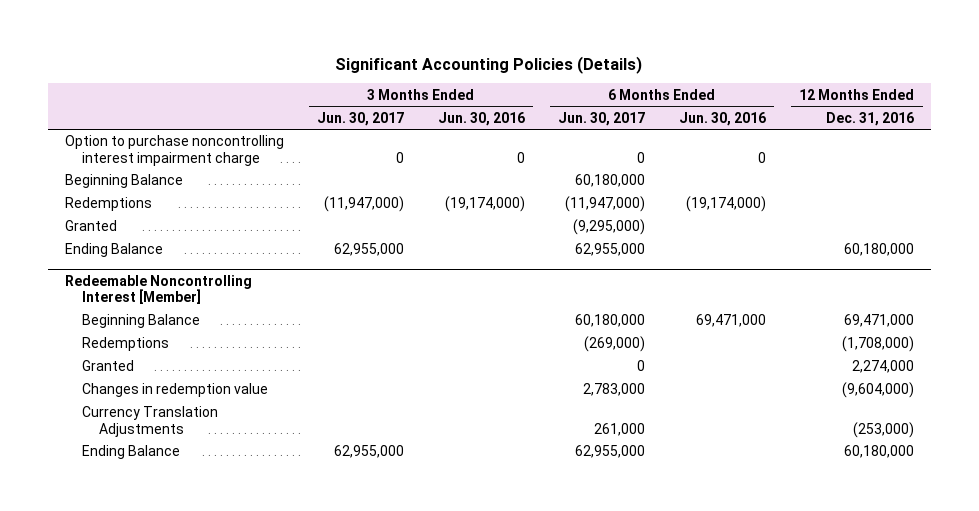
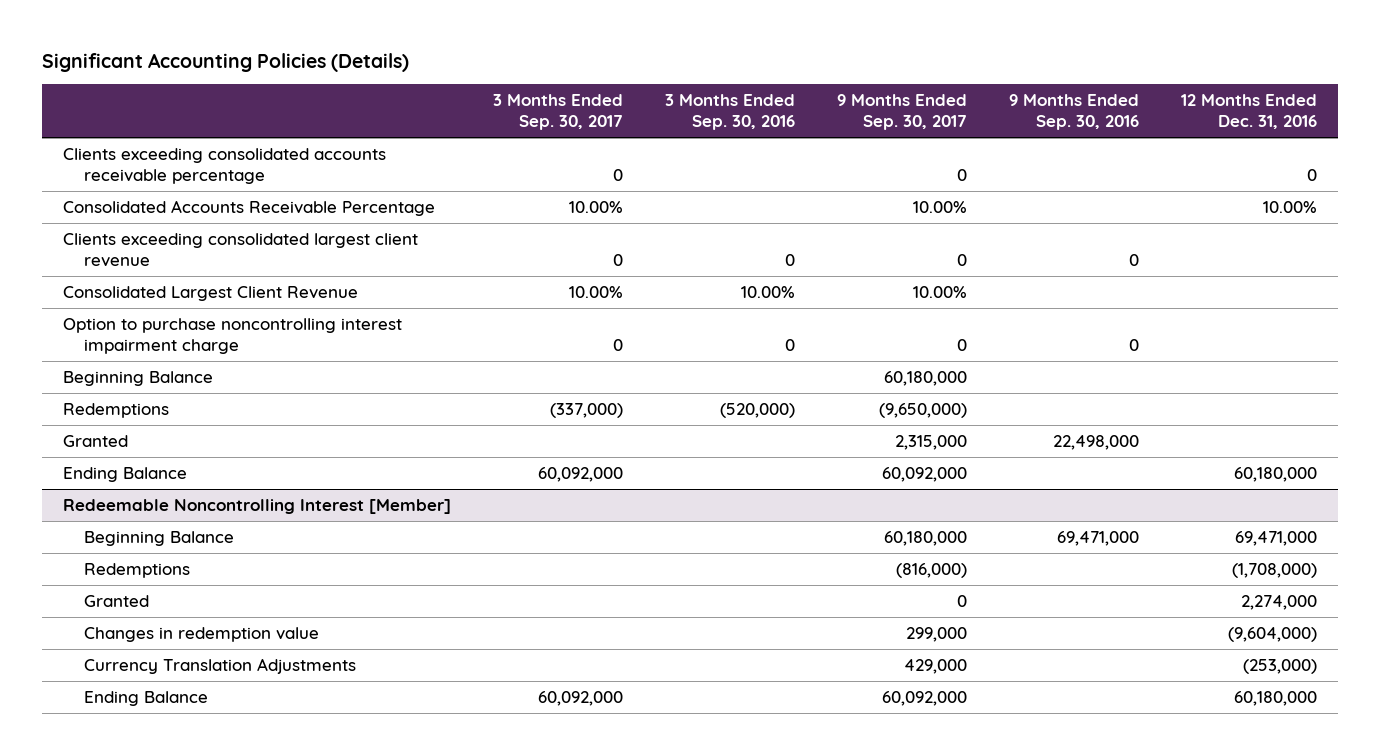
- | 3 Months Ended Jun. 30, 2017 | 3 Months Ended Jun. 30, 2016 | 6 Months Ended Jun. 30, 2017 | 6 Months Ended Jun. 30, 2016 | 12 Months Ended Dec. 31, 2016
+ | 3 Months Ended Sep. 30, 2017 | 3 Months Ended Sep. 30, 2016 | 9 Months Ended Sep. 30, 2017 | 9 Months Ended Sep. 30, 2016 | 12 Months Ended Dec. 31, 2016
+ Clients exceeding consolidated accounts receivable percentage | 0 | | 0 | | 0
+ Consolidated Accounts Receivable Percentage | 10.00% | | 10.00% | | 10.00%
+ Clients exceeding consolidated largest client revenue | 0 | 0 | 0 | 0 |
+ Consolidated Largest Client Revenue | 10.00% | 10.00% | 10.00% | |

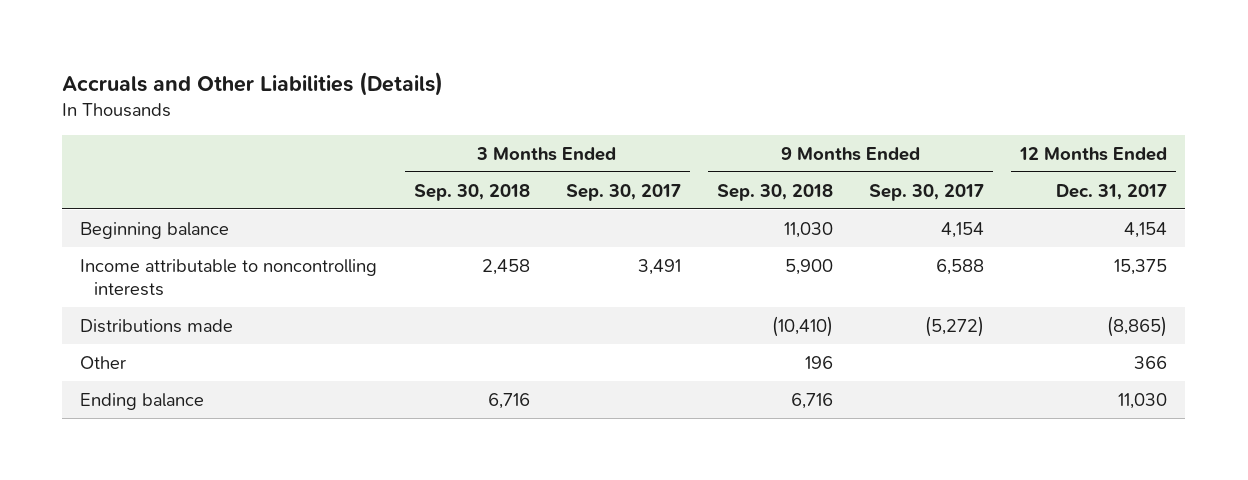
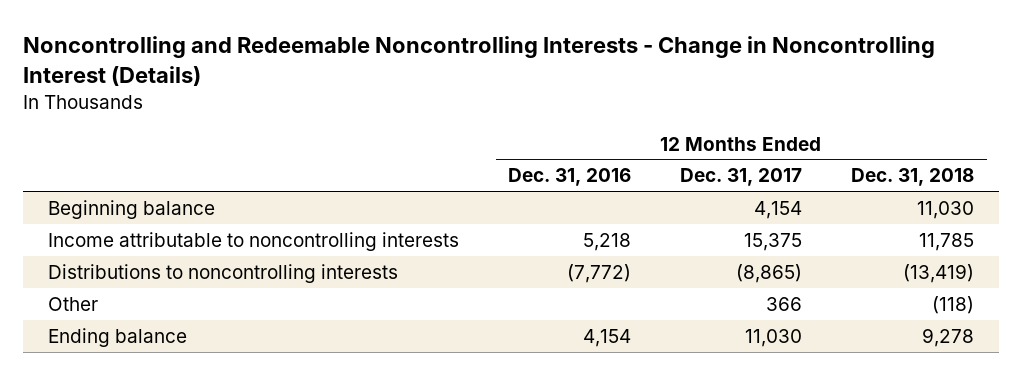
- Accruals and Other Liabilities (Details)
+ Noncontrolling and Redeemable Noncontrolling Interests - Change in Noncontrolling Interest (Details)
- | 3 Months Ended Sep. 30, 2018 | 3 Months Ended Sep. 30, 2017 | 9 Months Ended Sep. 30, 2018 | 9 Months Ended Sep. 30, 2017 | 12 Months Ended Dec. 31, 2017
+ | 12 Months Ended Dec. 31, 2016 | 12 Months Ended Dec. 31, 2017 | 12 Months Ended Dec. 31, 2018
- Distributions made | | | (10,410) | (5,272) | (8,865)
+ Distributions to noncontrolling interests | (7,772) | (8,865) | (13,419)

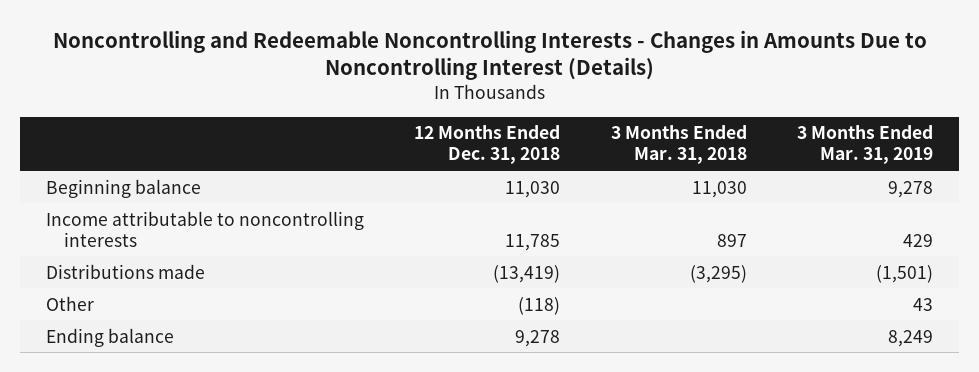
- Noncontrolling and Redeemable Noncontrolling Interests - Change in Noncontrolling Interest (Details)
+ Noncontrolling and Redeemable Noncontrolling Interests - Changes in Amounts Due to Noncontrolling Interest (Details)
- | 12 Months Ended Dec. 31, 2016 | 12 Months Ended Dec. 31, 2017 | 12 Months Ended Dec. 31, 2018
+ | 12 Months Ended Dec. 31, 2018 | 3 Months Ended Mar. 31, 2018 | 3 Months Ended Mar. 31, 2019
- Distributions to noncontrolling interests | (7,772) | (8,865) | (13,419)
+ Distributions made | (13,419) | (3,295) | (1,501)

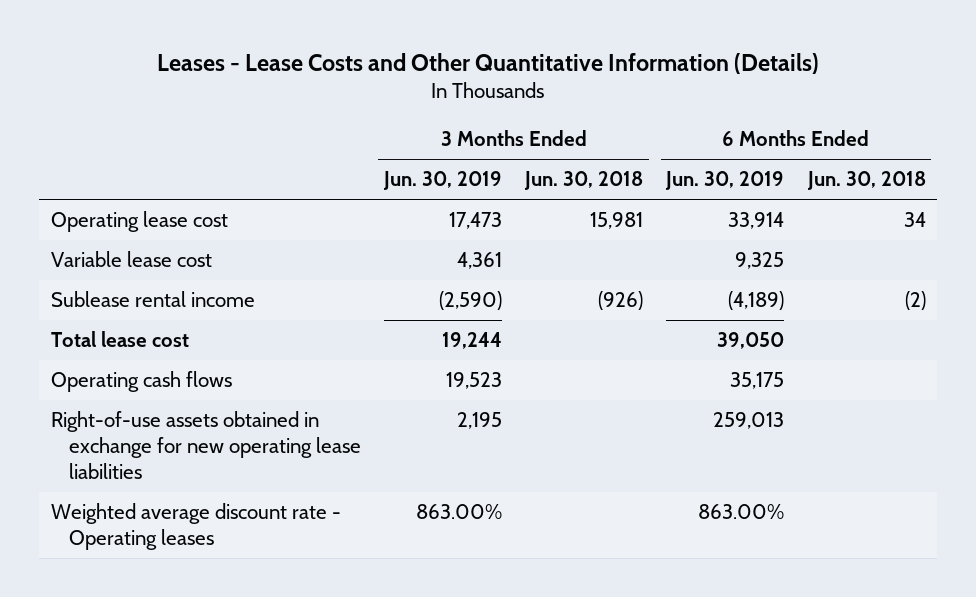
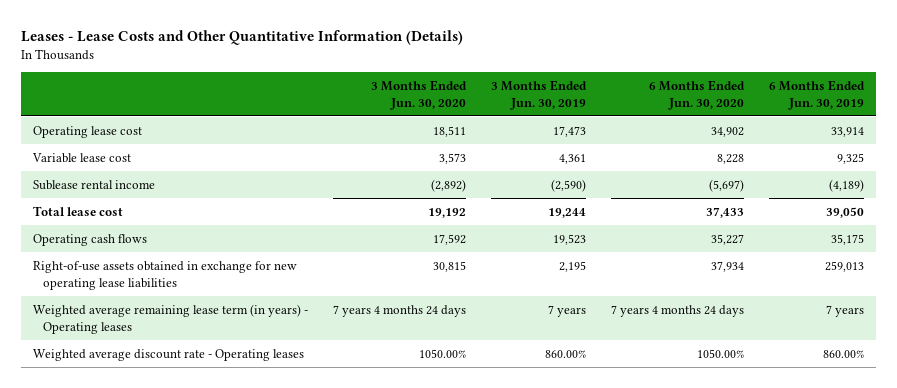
- | 3 Months Ended Jun. 30, 2019 | 3 Months Ended Jun. 30, 2018 | 6 Months Ended Jun. 30, 2019 | 6 Months Ended Jun. 30, 2018
+ | 3 Months Ended Jun. 30, 2020 | 3 Months Ended Jun. 30, 2019 | 6 Months Ended Jun. 30, 2020 | 6 Months Ended Jun. 30, 2019
- Weighted average discount rate - Operating leases | 863.00% | | 863.00% |
+ Weighted average remaining lease term (in years) - Operating leases | 7 years 4 months 24 days | 7 years | 7 years 4 months 24 days | 7 years
+ Weighted average discount rate - Operating leases | 1050.00% | 860.00% | 1050.00% | 860.00%

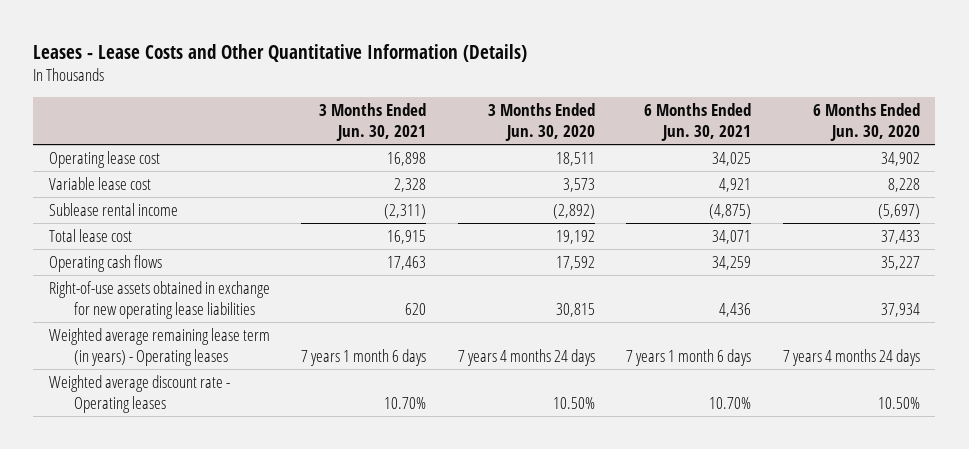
- | 3 Months Ended Jun. 30, 2020 | 3 Months Ended Jun. 30, 2019 | 6 Months Ended Jun. 30, 2020 | 6 Months Ended Jun. 30, 2019
+ | 3 Months Ended Jun. 30, 2021 | 3 Months Ended Jun. 30, 2020 | 6 Months Ended Jun. 30, 2021 | 6 Months Ended Jun. 30, 2020
- Weighted average discount rate - Operating leases | 1050.00% | 860.00% | 1050.00% | 860.00%
+ Weighted average discount rate - Operating leases | 10.70% | 10.50% | 10.70% | 10.50%

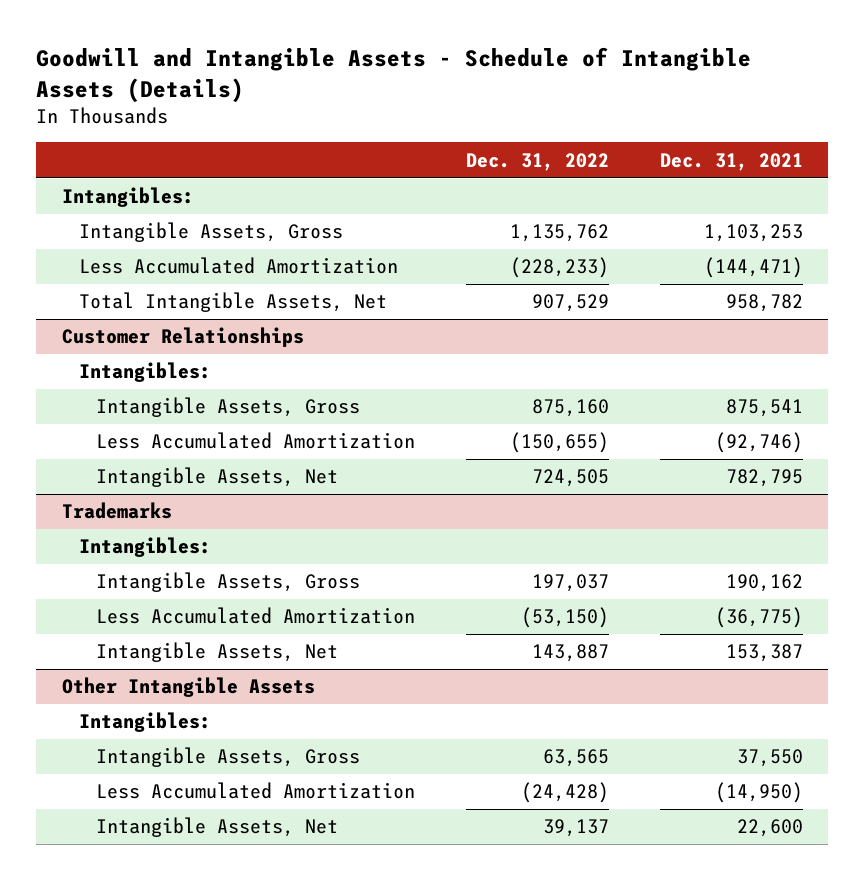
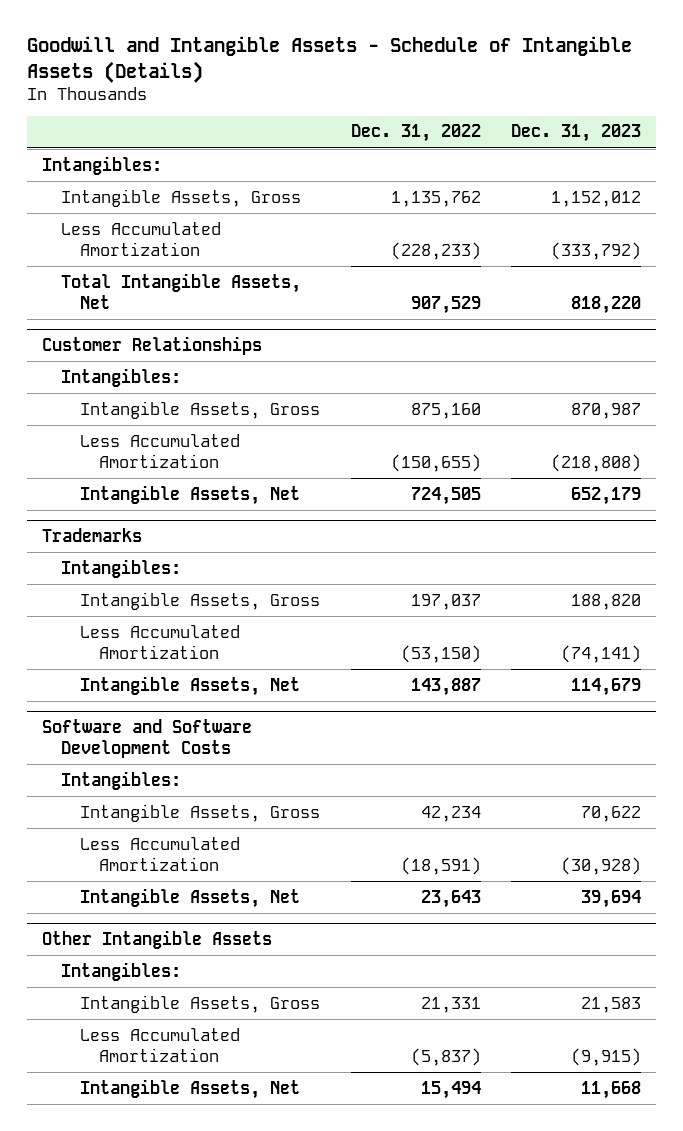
- | Dec. 31, 2022 | Dec. 31, 2021
+ | Dec. 31, 2022 | Dec. 31, 2023
+ Software and Software Development Costs
+ Intangibles:
+ Intangible Assets, Gross | 42,234 | 70,622
+ Less Accumulated Amortization | (18,591) | (30,928)
+ Intangible Assets, Net | 23,643 | 39,694
@ Other Intangible Assets
- Intangible Assets, Gross | 63,565 | 37,550
- Less Accumulated Amortization | (24,428) | (14,950)
- Intangible Assets, Net | 39,137 | 22,600
+ Intangible Assets, Gross | 21,331 | 21,583
+ Less Accumulated Amortization | (5,837) | (9,915)
+ Intangible Assets, Net | 15,494 | 11,668

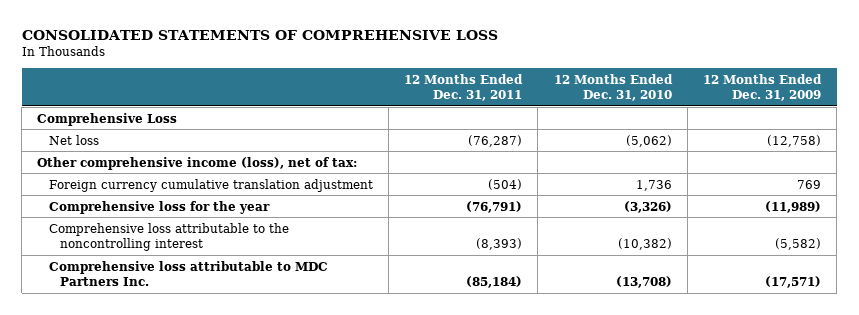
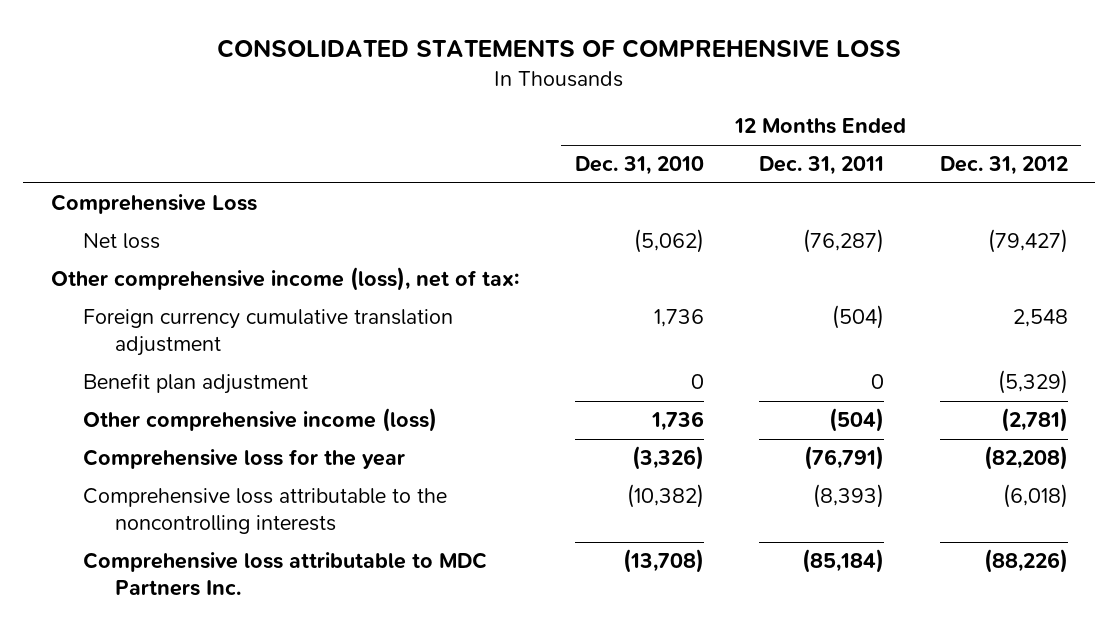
- | 12 Months Ended Dec. 31, 2011 | 12 Months Ended Dec. 31, 2010 | 12 Months Ended Dec. 31, 2009
+ | 12 Months Ended Dec. 31, 2010 | 12 Months Ended Dec. 31, 2011 | 12 Months Ended Dec. 31, 2012
+ Benefit plan adjustment | 0 | 0 | (5,329)
+ Other comprehensive income (loss) | 1,736 | (504) | (2,781)
- Comprehensive loss attributable to the noncontrolling interest | (8,393) | (10,382) | (5,582)
+ Comprehensive loss attributable to the noncontrolling interests | (10,382) | (8,393) | (6,018)

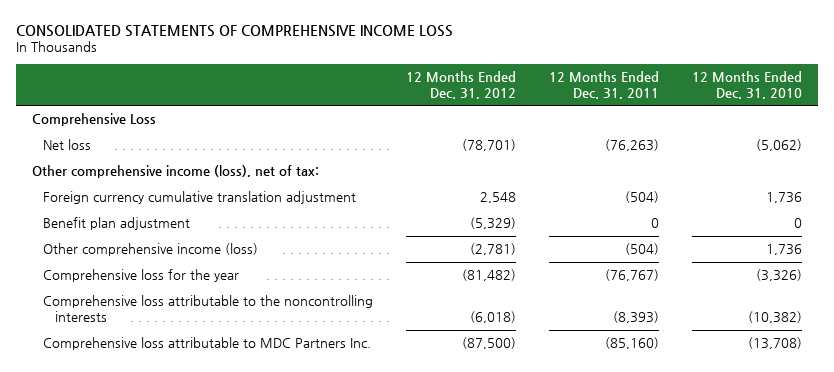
- CONSOLIDATED STATEMENTS OF COMPREHENSIVE LOSS
+ CONSOLIDATED STATEMENTS OF COMPREHENSIVE INCOME LOSS
- | 12 Months Ended Dec. 31, 2010 | 12 Months Ended Dec. 31, 2011 | 12 Months Ended Dec. 31, 2012
+ | 12 Months Ended Dec. 31, 2012 | 12 Months Ended Dec. 31, 2011 | 12 Months Ended Dec. 31, 2010
- Net loss | (5,062) | (76,287) | (79,427)
+ Net loss | (78,701) | (76,263) | (5,062)
- Comprehensive loss for the year | (3,326) | (76,791) | (82,208)
+ Comprehensive loss for the year | (81,482) | (76,767) | (3,326)
- Comprehensive loss attributable to MDC Partners Inc. | (13,708) | (85,184) | (88,226)
+ Comprehensive loss attributable to MDC Partners Inc. | (87,500) | (85,160) | (13,708)

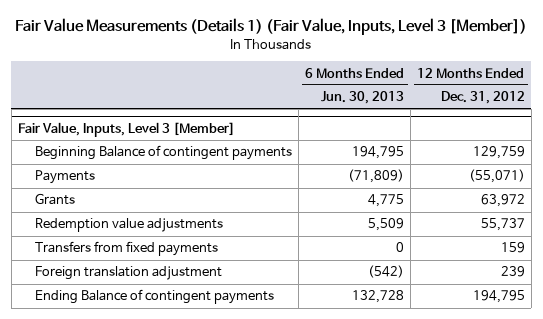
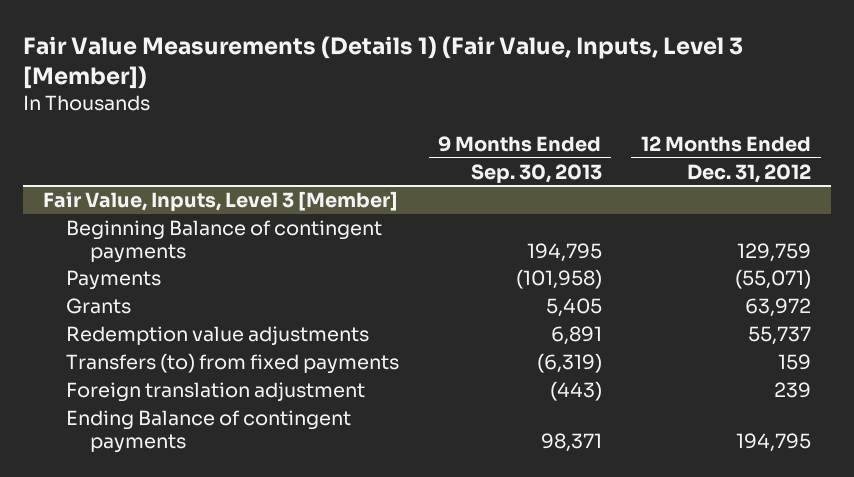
- | 6 Months Ended Jun. 30, 2013 | 12 Months Ended Dec. 31, 2012
+ | 9 Months Ended Sep. 30, 2013 | 12 Months Ended Dec. 31, 2012
@ Fair Value, Inputs, Level 3 [Member]
- Transfers from fixed payments | 0 | 159
+ Transfers (to) from fixed payments | (6,319) | 159

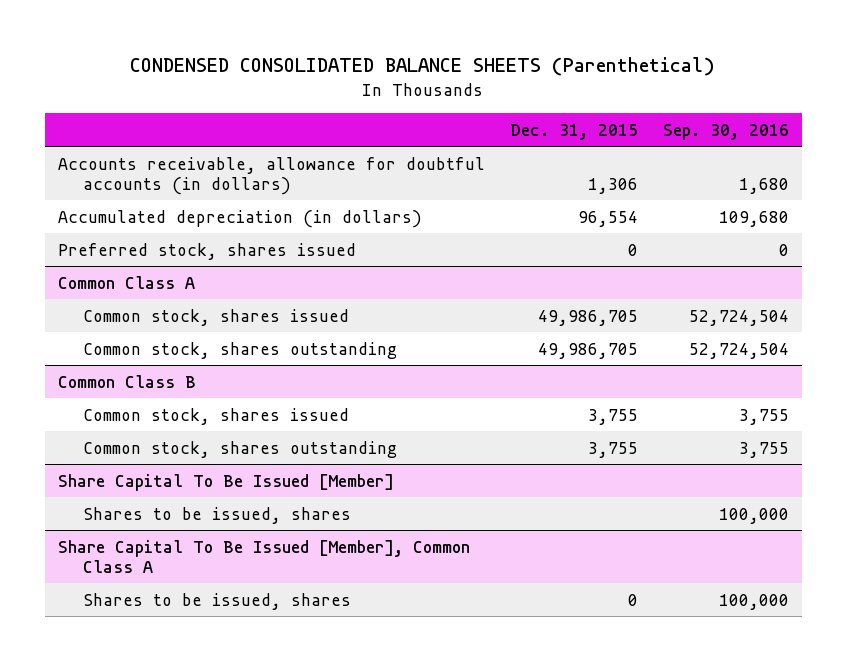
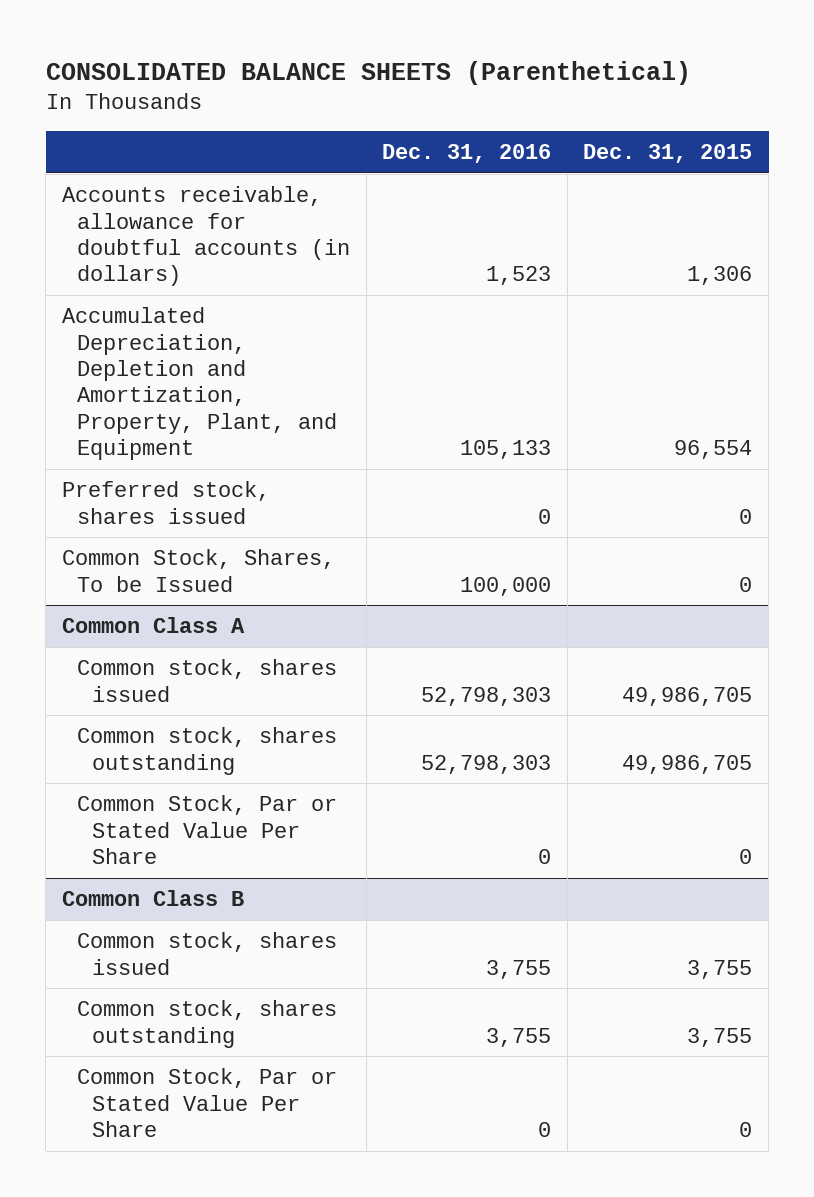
- CONDENSED CONSOLIDATED BALANCE SHEETS (Parenthetical)
+ CONSOLIDATED BALANCE SHEETS (Parenthetical)
- | Dec. 31, 2015 | Sep. 30, 2016
+ | Dec. 31, 2016 | Dec. 31, 2015
- Accumulated depreciation (in dollars) | 96,554 | 109,680
+ Accumulated Depreciation, Depletion and Amortization, Property, Plant, and Equipment | 105,133 | 96,554
+ Common Stock, Shares, To be Issued | 100,000 | 0
@ Common Class A
+ Common Stock, Par or Stated Value Per Share | 0 | 0
- Share Capital To Be Issued [Member]
- Shares to be issued, shares | | 100,000
- Share Capital To Be Issued [Member], Common Class A
- Shares to be issued, shares | 0 | 100,000
@ Common Class B
+ Common Stock, Par or Stated Value Per Share | 0 | 0

